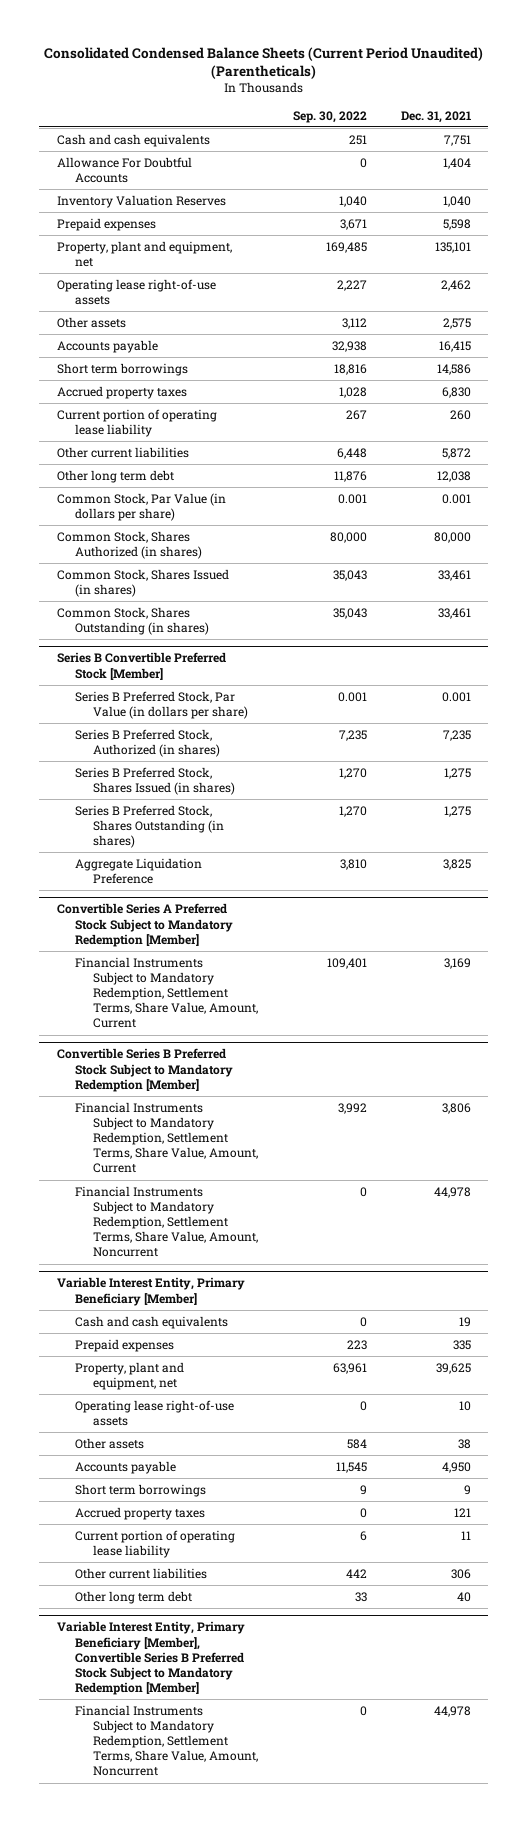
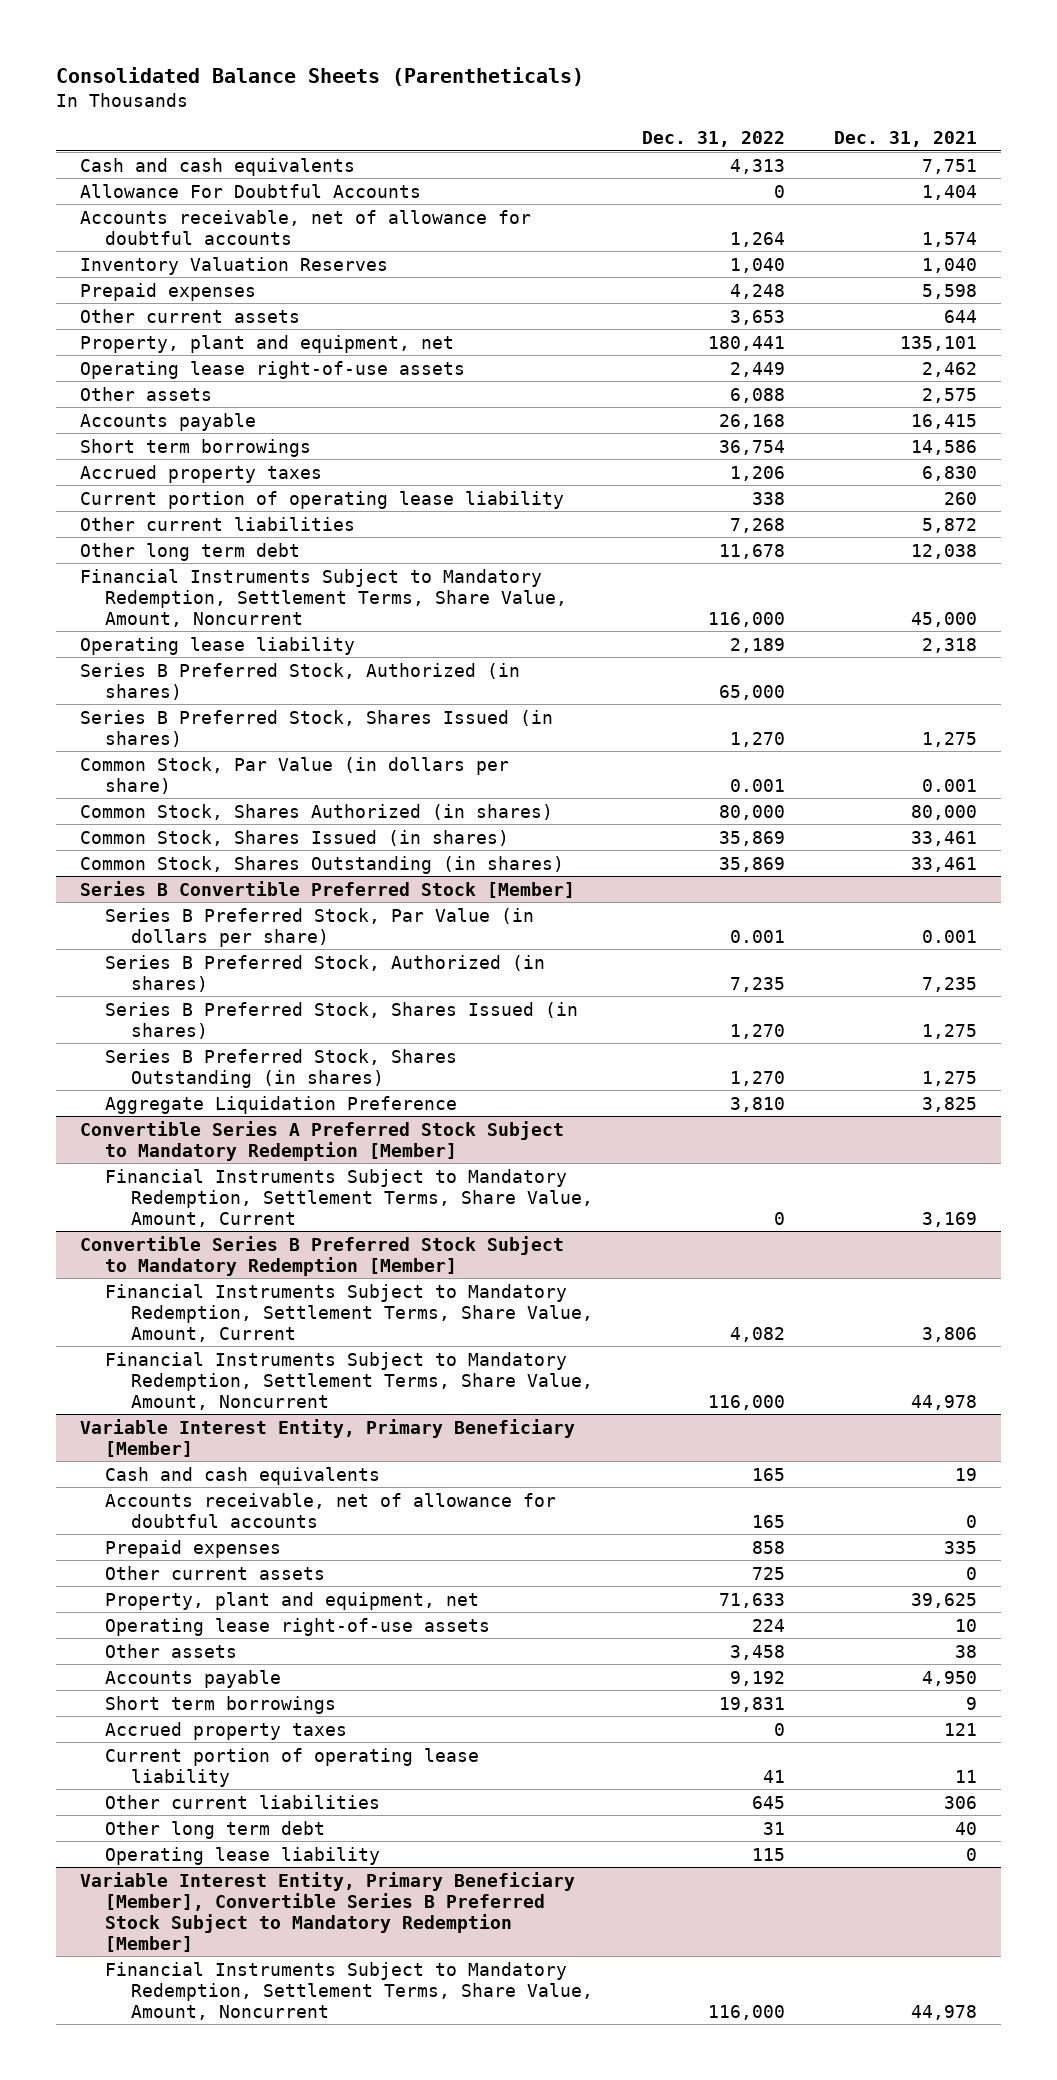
- Consolidated Condensed Balance Sheets (Current Period Unaudited) (Parentheticals)
+ Consolidated Balance Sheets (Parentheticals)
- | Sep. 30, 2022 | Dec. 31, 2021
+ | Dec. 31, 2022 | Dec. 31, 2021
+ Accounts receivable, net of allowance for doubtful accounts | 1,264 | 1,574
+ Other current assets | 3,653 | 644
+ Financial Instruments Subject to Mandatory Redemption, Settlement Terms, Share Value, Amount, Noncurrent | 116,000 | 45,000
+ Operating lease liability | 2,189 | 2,318
+ Series B Preferred Stock, Authorized (in shares) | 65,000 |
+ Series B Preferred Stock, Shares Issued (in shares) | 1,270 | 1,275
@ Variable Interest Entity, Primary Beneficiary [Member]
+ Accounts receivable, net of allowance for doubtful accounts | 165 | 0
+ Other current assets | 725 | 0
+ Operating lease liability | 115 | 0

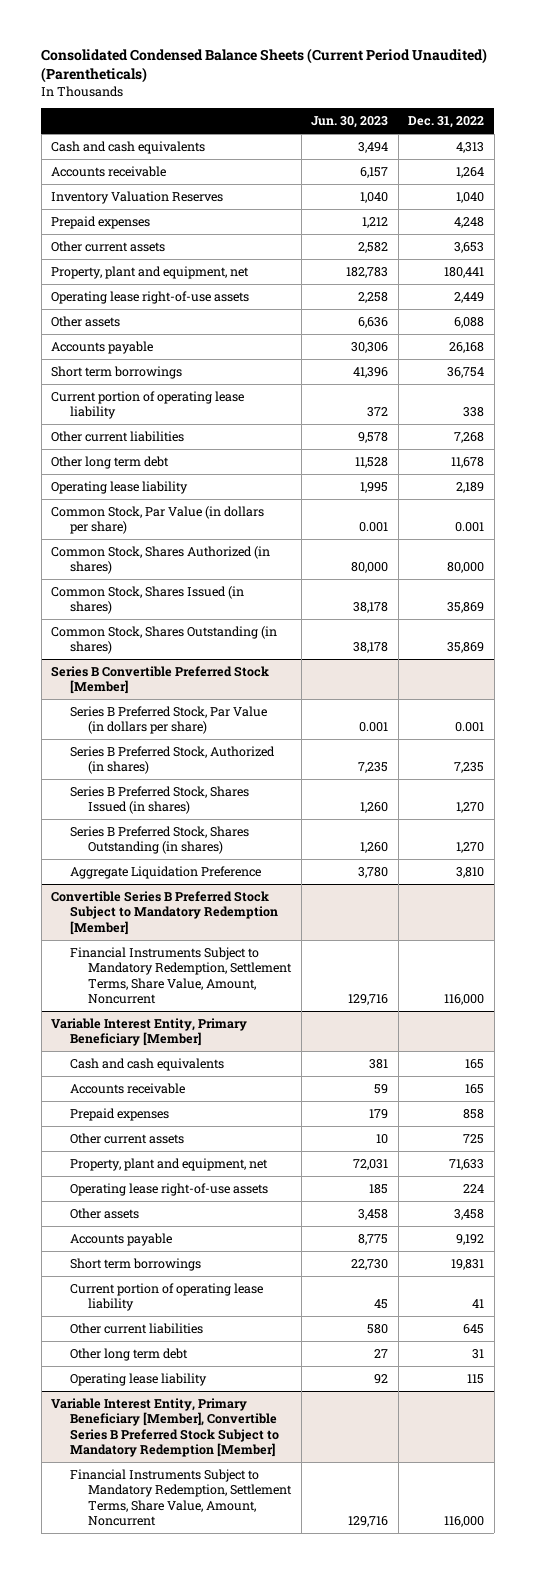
- Consolidated Balance Sheets (Parentheticals)
+ Consolidated Condensed Balance Sheets (Current Period Unaudited) (Parentheticals)
- | Dec. 31, 2022 | Dec. 31, 2021
+ | Jun. 30, 2023 | Dec. 31, 2022
- Allowance For Doubtful Accounts | 0 | 1,404
- Accounts receivable, net of allowance for doubtful accounts | 1,264 | 1,574
+ Accounts receivable | 6,157 | 1,264
- Accrued property taxes | 1,206 | 6,830
- Financial Instruments Subject to Mandatory Redemption, Settlement Terms, Share Value, Amount, Noncurrent | 116,000 | 45,000
- Series B Preferred Stock, Authorized (in shares) | 65,000 |
- Series B Preferred Stock, Shares Issued (in shares) | 1,270 | 1,275
- Convertible Series A Preferred Stock Subject to Mandatory Redemption [Member]
- Financial Instruments Subject to Mandatory Redemption, Settlement Terms, Share Value, Amount, Current | 0 | 3,169
@ Convertible Series B Preferred Stock Subject to Mandatory Redemption [Member]
- Financial Instruments Subject to Mandatory Redemption, Settlement Terms, Share Value, Amount, Current | 4,082 | 3,806
@ Variable Interest Entity, Primary Beneficiary [Member]
- Accounts receivable, net of allowance for doubtful accounts | 165 | 0
+ Accounts receivable | 59 | 165
- Accrued property taxes | 0 | 121

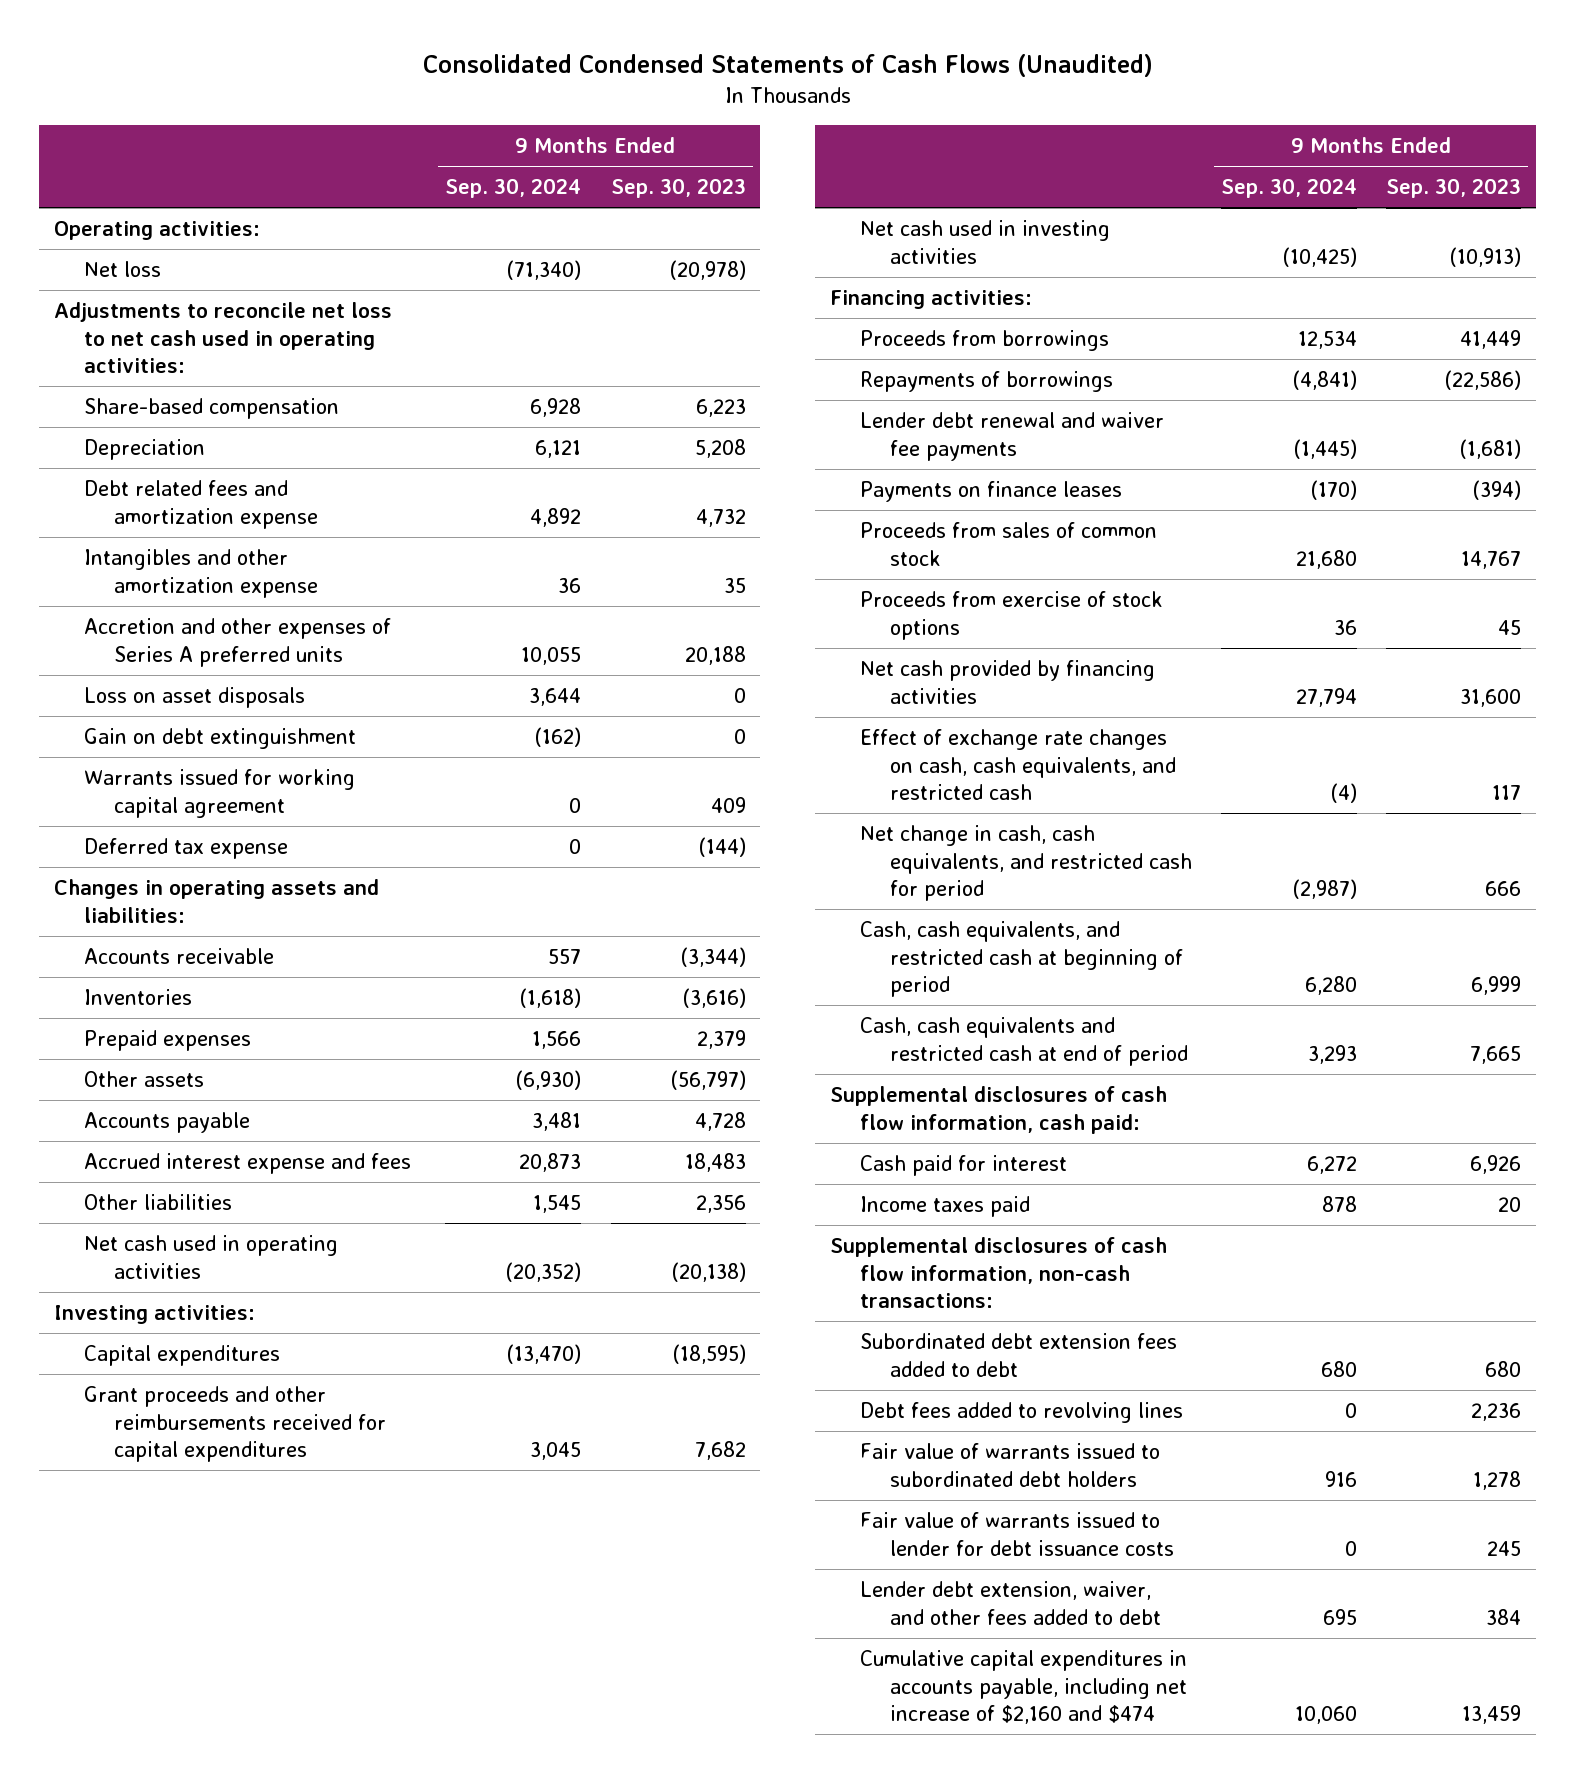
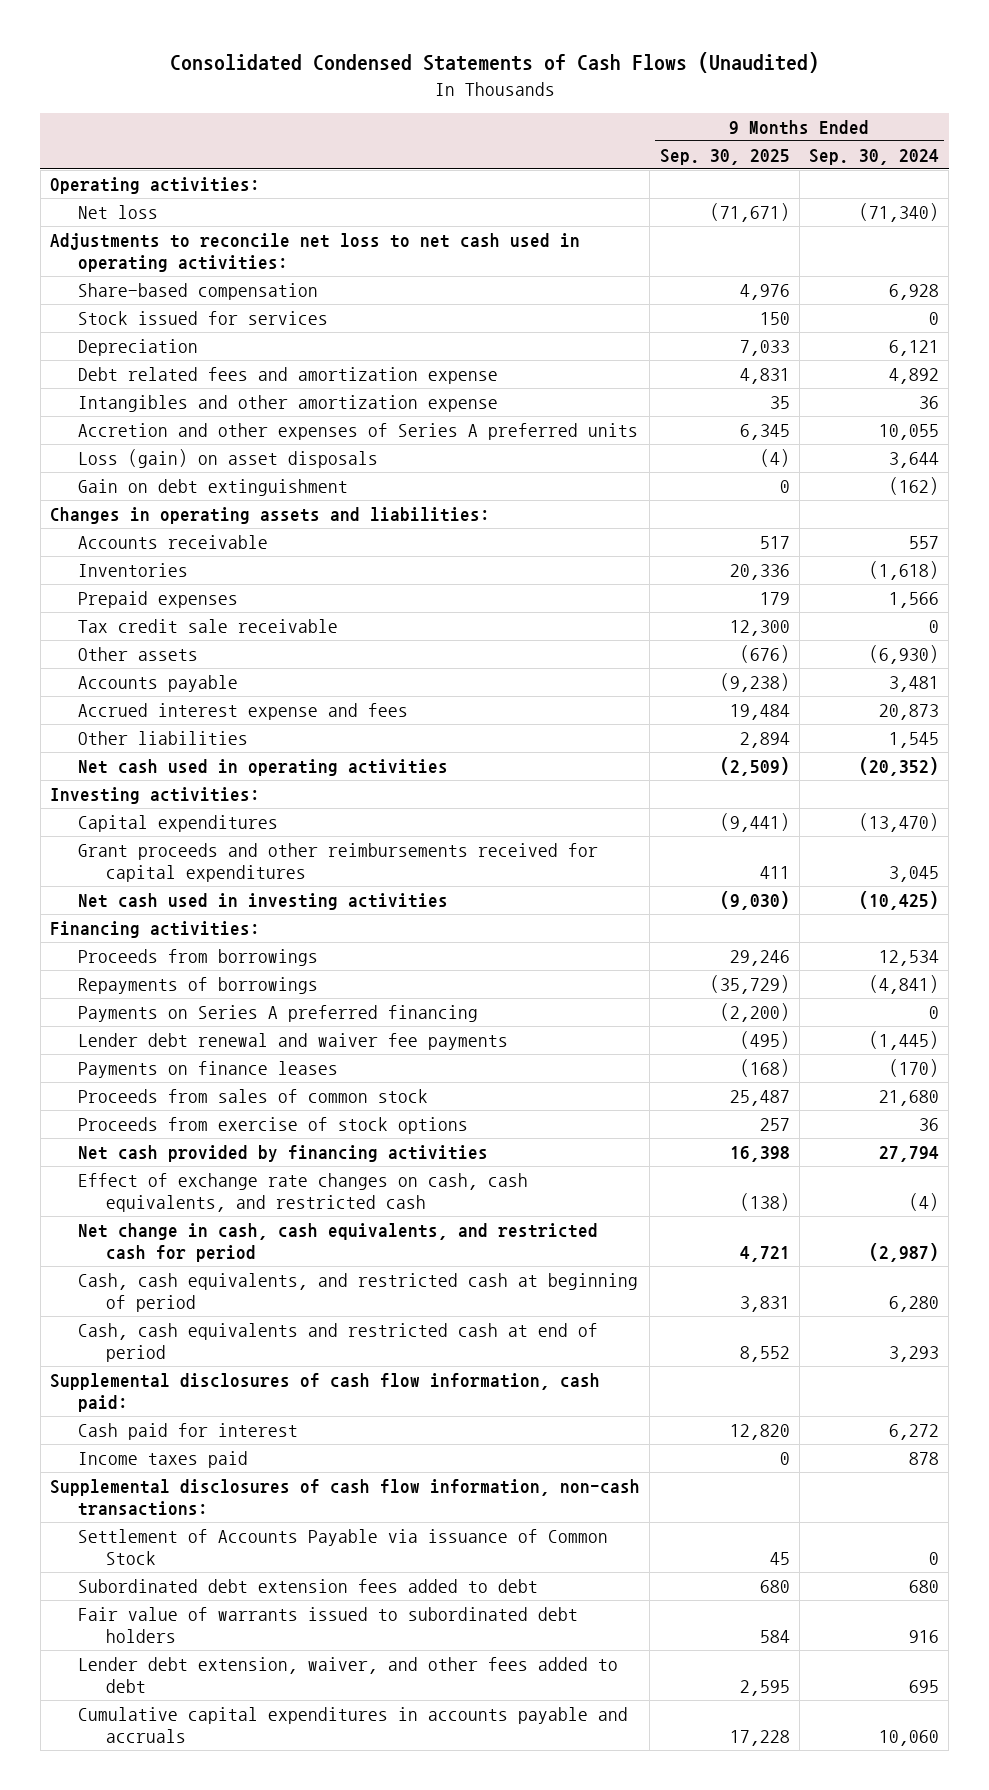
- | 9 Months Ended Sep. 30, 2024 | 9 Months Ended Sep. 30, 2023
+ | 9 Months Ended Sep. 30, 2025 | 9 Months Ended Sep. 30, 2024
+ Stock issued for services | 150 | 0
- Loss on asset disposals | 3,644 | 0
+ Loss (gain) on asset disposals | (4) | 3,644
- Warrants issued for working capital agreement | 0 | 409
- Deferred tax expense | 0 | (144)
+ Tax credit sale receivable | 12,300 | 0
+ Payments on Series A preferred financing | (2,200) | 0
+ Settlement of Accounts Payable via issuance of Common Stock | 45 | 0
- Debt fees added to revolving lines | 0 | 2,236
- Fair value of warrants issued to lender for debt issuance costs | 0 | 245
- Cumulative capital expenditures in accounts payable, including net increase of $2,160 and $474 | 10,060 | 13,459
+ Cumulative capital expenditures in accounts payable and accruals | 17,228 | 10,060

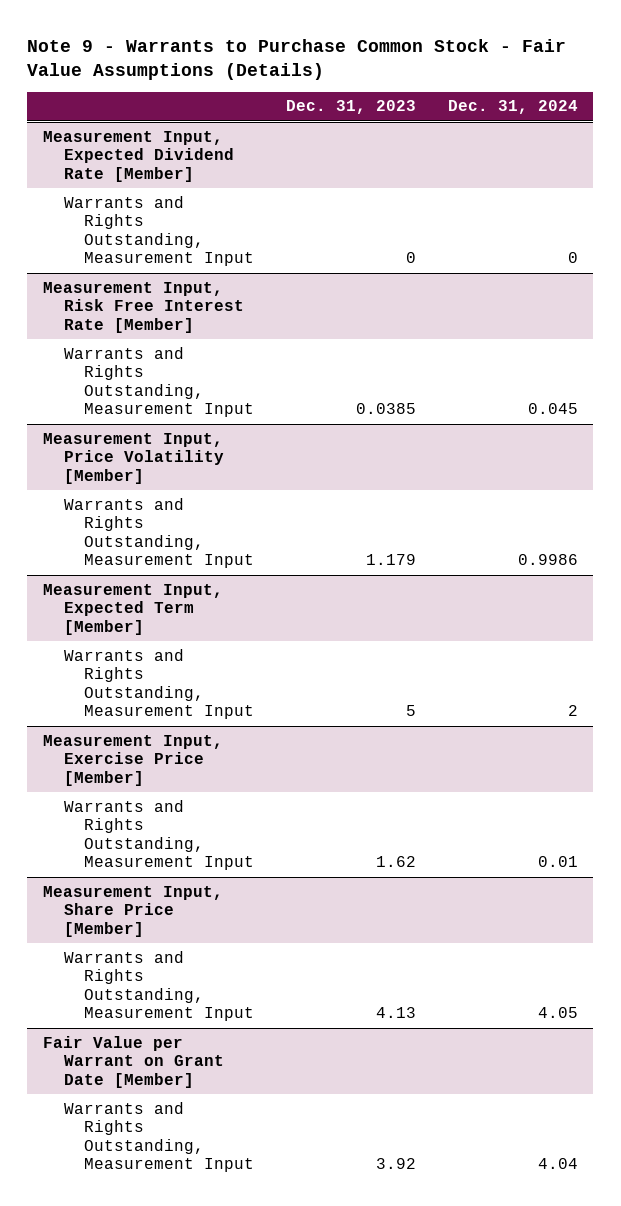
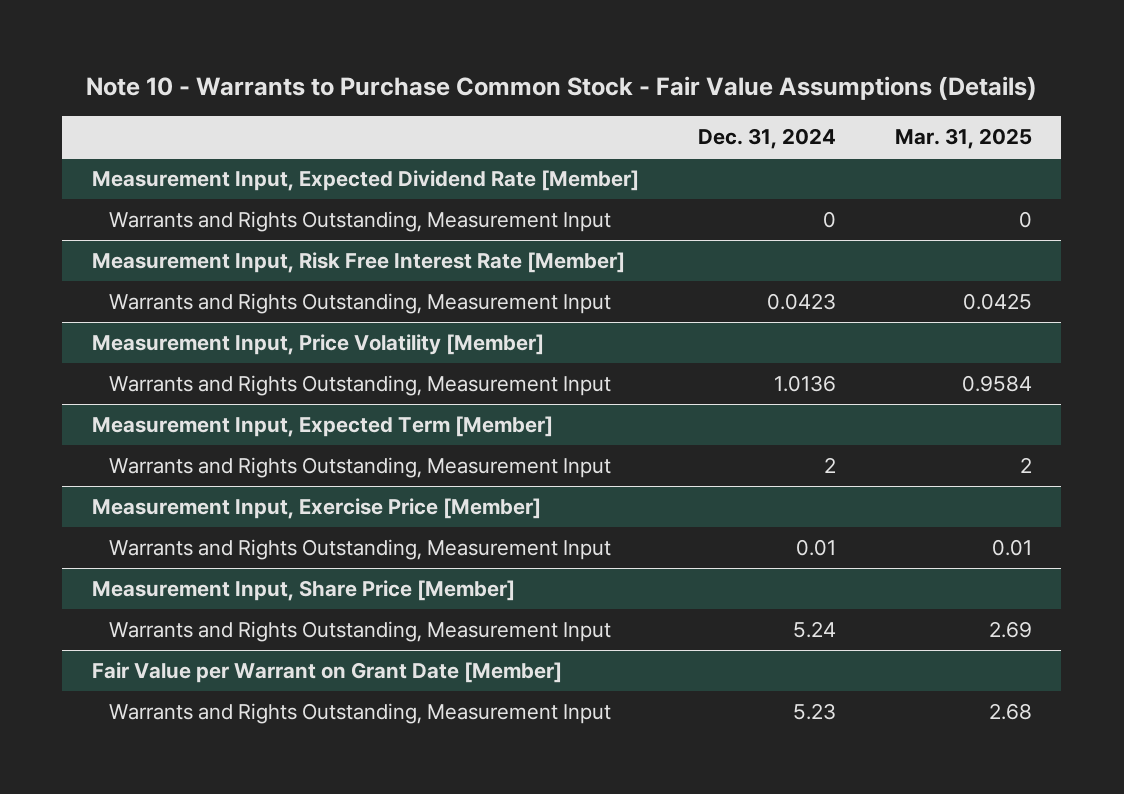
- Note 9 - Warrants to Purchase Common Stock - Fair Value Assumptions (Details)
+ Note 10 - Warrants to Purchase Common Stock - Fair Value Assumptions (Details)
- | Dec. 31, 2023 | Dec. 31, 2024
+ | Dec. 31, 2024 | Mar. 31, 2025
@ Measurement Input, Risk Free Interest Rate [Member]
- Warrants and Rights Outstanding, Measurement Input | 0.0385 | 0.045
+ Warrants and Rights Outstanding, Measurement Input | 0.0423 | 0.0425
@ Measurement Input, Price Volatility [Member]
- Warrants and Rights Outstanding, Measurement Input | 1.179 | 0.9986
+ Warrants and Rights Outstanding, Measurement Input | 1.0136 | 0.9584
@ Measurement Input, Share Price [Member]
- Warrants and Rights Outstanding, Measurement Input | 4.13 | 4.05
+ Warrants and Rights Outstanding, Measurement Input | 5.24 | 2.69
@ Fair Value per Warrant on Grant Date [Member]
- Warrants and Rights Outstanding, Measurement Input | 3.92 | 4.04
+ Warrants and Rights Outstanding, Measurement Input | 5.23 | 2.68

